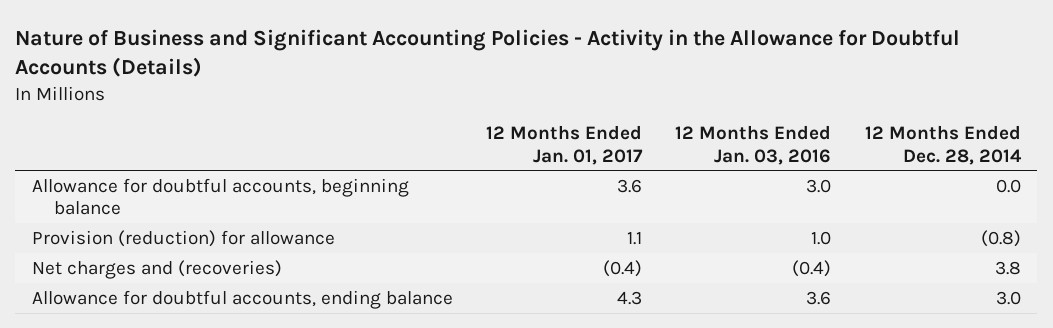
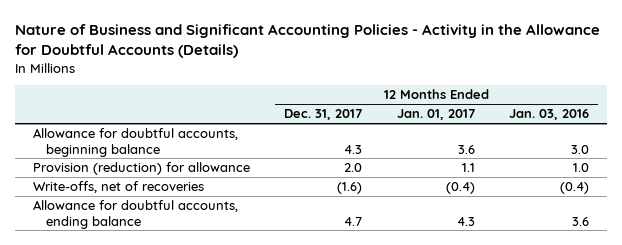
- | 12 Months Ended Jan. 01, 2017 | 12 Months Ended Jan. 03, 2016 | 12 Months Ended Dec. 28, 2014
+ | 12 Months Ended Dec. 31, 2017 | 12 Months Ended Jan. 01, 2017 | 12 Months Ended Jan. 03, 2016
- Net charges and (recoveries) | (0.4) | (0.4) | 3.8
+ Write-offs, net of recoveries | (1.6) | (0.4) | (0.4)

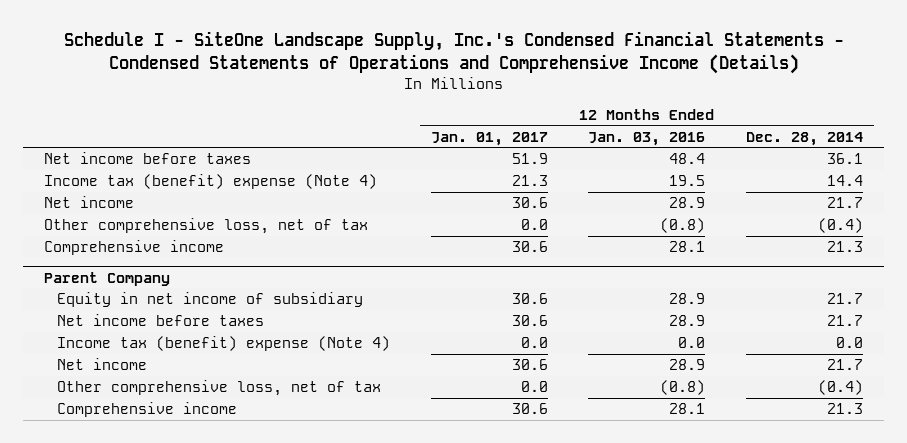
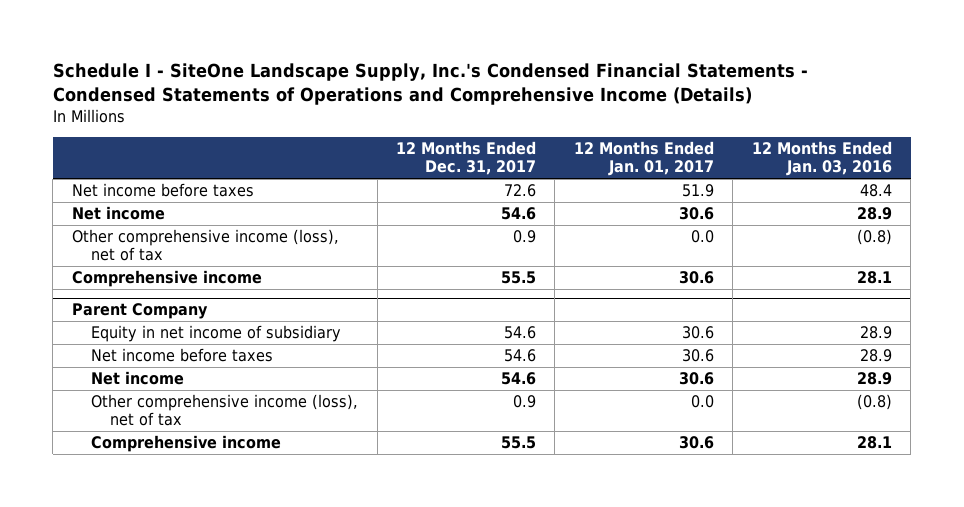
- | 12 Months Ended Jan. 01, 2017 | 12 Months Ended Jan. 03, 2016 | 12 Months Ended Dec. 28, 2014
+ | 12 Months Ended Dec. 31, 2017 | 12 Months Ended Jan. 01, 2017 | 12 Months Ended Jan. 03, 2016
- Income tax (benefit) expense (Note 4) | 21.3 | 19.5 | 14.4
- Other comprehensive loss, net of tax | 0.0 | (0.8) | (0.4)
+ Other comprehensive income (loss), net of tax | 0.9 | 0.0 | (0.8)
@ Parent Company
- Income tax (benefit) expense (Note 4) | 0.0 | 0.0 | 0.0
- Other comprehensive loss, net of tax | 0.0 | (0.8) | (0.4)
+ Other comprehensive income (loss), net of tax | 0.9 | 0.0 | (0.8)

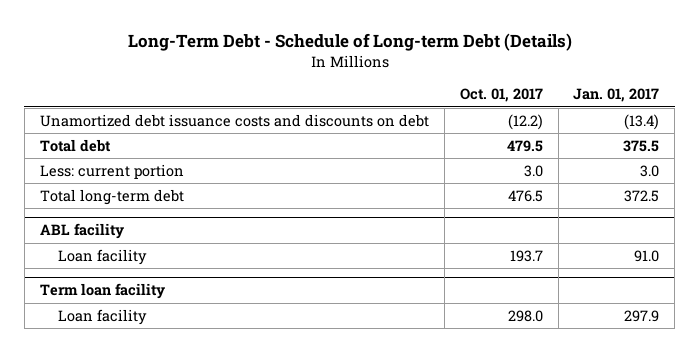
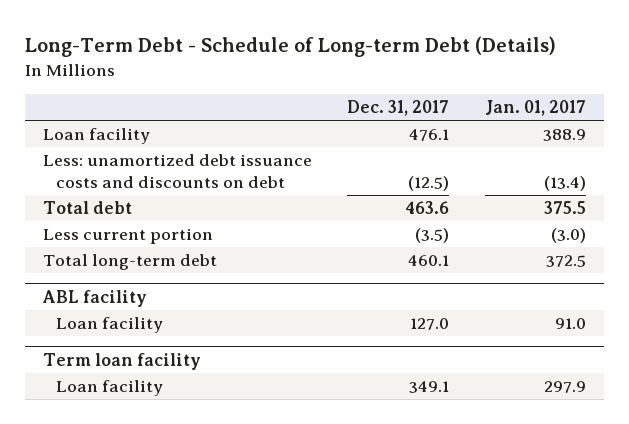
- | Oct. 01, 2017 | Jan. 01, 2017
+ | Dec. 31, 2017 | Jan. 01, 2017
- Unamortized debt issuance costs and discounts on debt | (12.2) | (13.4)
+ Loan facility | 476.1 | 388.9
+ Less: unamortized debt issuance costs and discounts on debt | (12.5) | (13.4)
- Less: current portion | 3.0 | 3.0
+ Less current portion | (3.5) | (3.0)

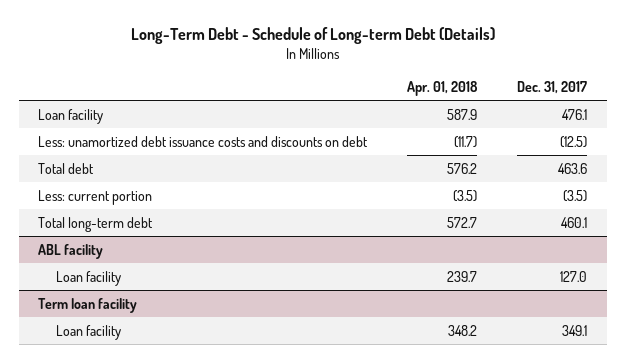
- | Dec. 31, 2017 | Jan. 01, 2017
+ | Apr. 01, 2018 | Dec. 31, 2017
- Less current portion | (3.5) | (3.0)
+ Less: current portion | (3.5) | (3.5)

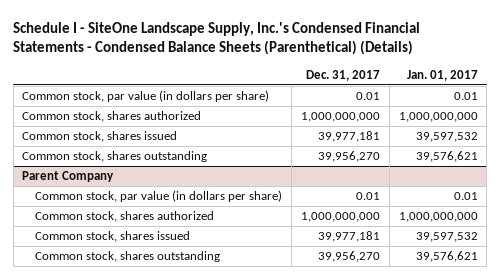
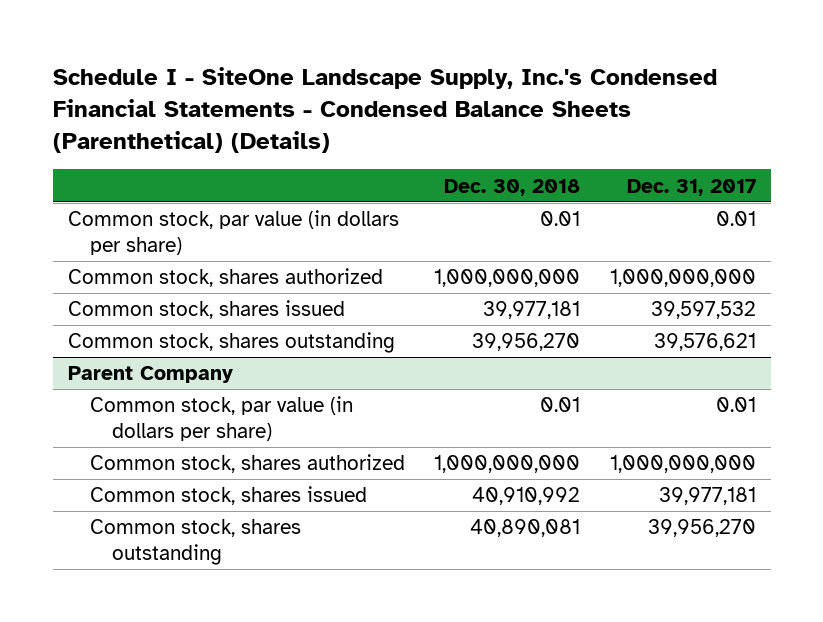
- | Dec. 31, 2017 | Jan. 01, 2017
+ | Dec. 30, 2018 | Dec. 31, 2017
- Common stock, shares issued | 39,977,181 | 39,597,532
- Common stock, shares outstanding | 39,956,270 | 39,576,621
+ Common stock, shares issued | 39,977,181 | 39,597,532
+ Common stock, shares outstanding | 39,956,270 | 39,576,621

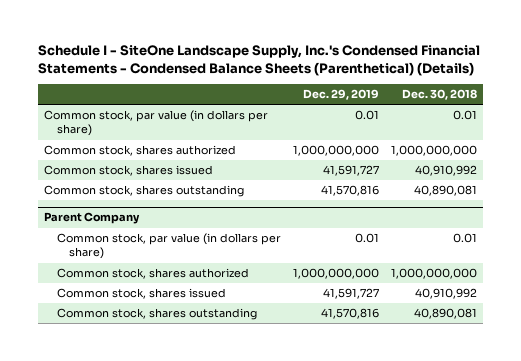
- | Dec. 30, 2018 | Dec. 31, 2017
+ | Dec. 29, 2019 | Dec. 30, 2018
- Common stock, shares issued | 39,977,181 | 39,597,532
- Common stock, shares outstanding | 39,956,270 | 39,576,621
+ Common stock, shares issued | 41,591,727 | 40,910,992
+ Common stock, shares outstanding | 41,570,816 | 40,890,081

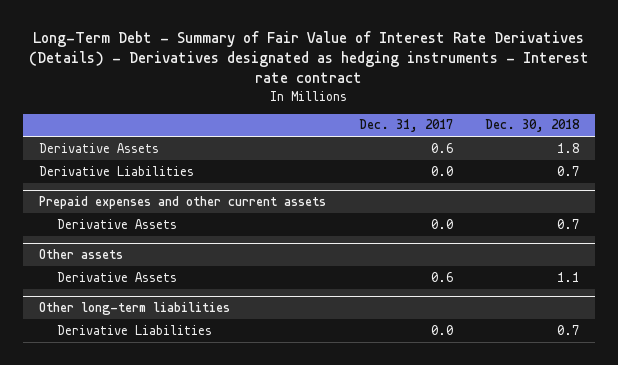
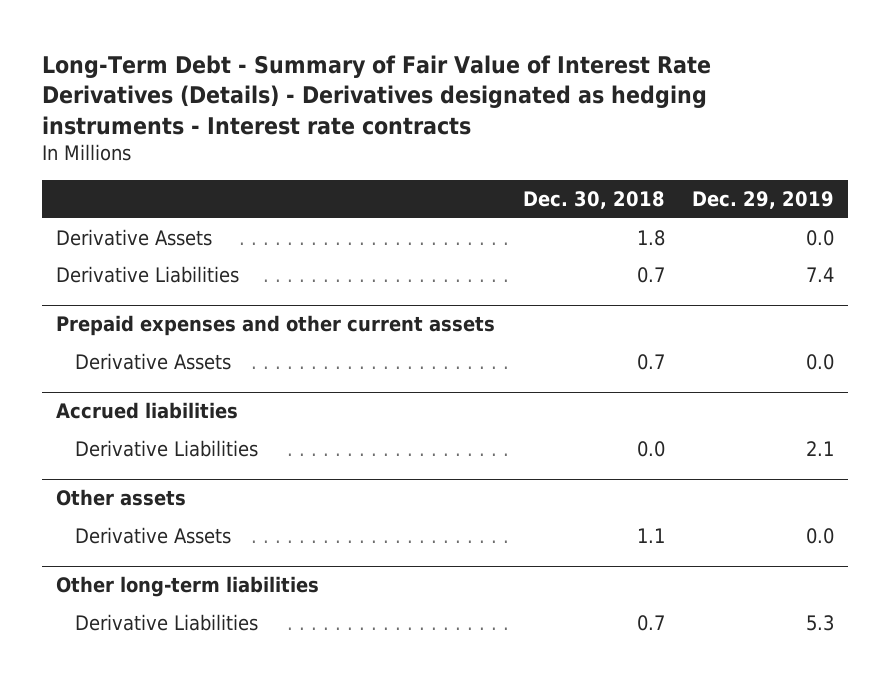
- Long-Term Debt - Summary of Fair Value of Interest Rate Derivatives (Details) - Derivatives designated as hedging instruments - Interest rate contract
+ Long-Term Debt - Summary of Fair Value of Interest Rate Derivatives (Details) - Derivatives designated as hedging instruments - Interest rate contracts
- | Dec. 31, 2017 | Dec. 30, 2018
+ | Dec. 30, 2018 | Dec. 29, 2019
+ Accrued liabilities
+ Derivative Liabilities | 0.0 | 2.1

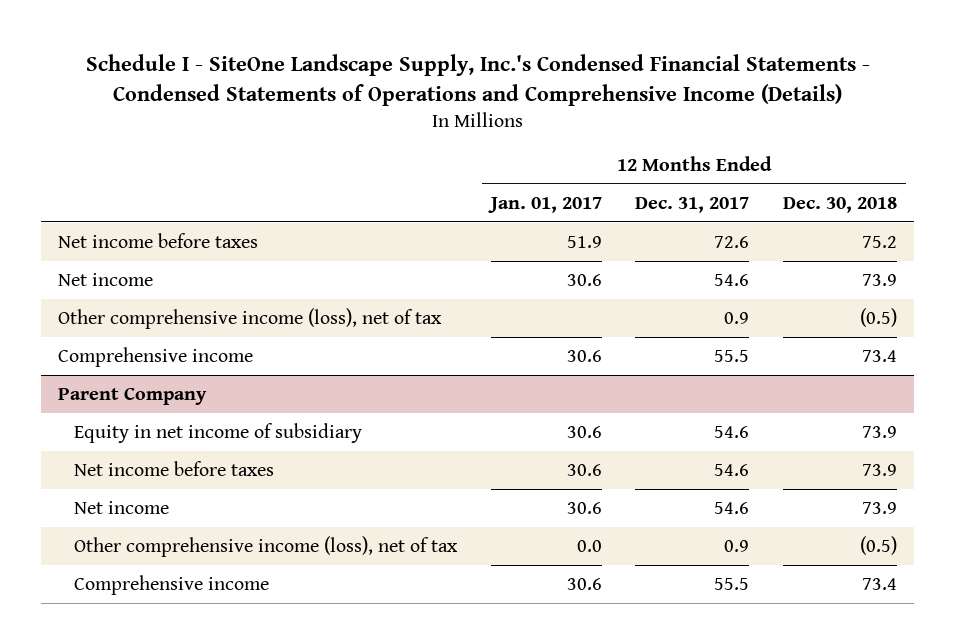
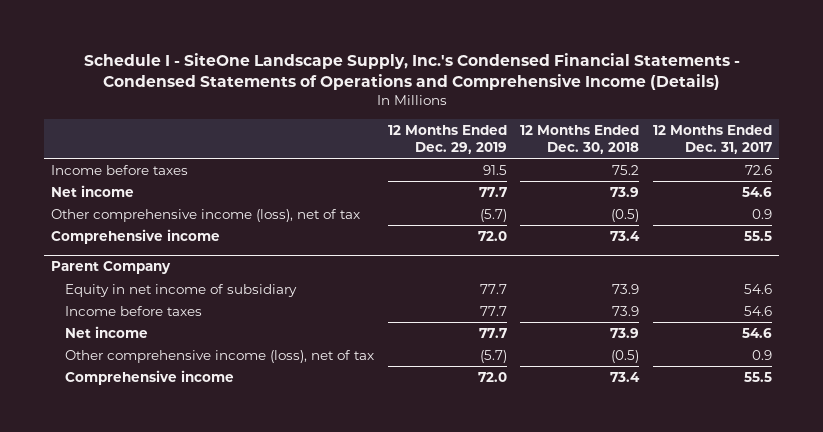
- | 12 Months Ended Jan. 01, 2017 | 12 Months Ended Dec. 31, 2017 | 12 Months Ended Dec. 30, 2018
+ | 12 Months Ended Dec. 29, 2019 | 12 Months Ended Dec. 30, 2018 | 12 Months Ended Dec. 31, 2017
- Net income before taxes | 51.9 | 72.6 | 75.2
+ Income before taxes | 91.5 | 75.2 | 72.6
@ Parent Company
- Net income before taxes | 30.6 | 54.6 | 73.9
+ Income before taxes | 77.7 | 73.9 | 54.6

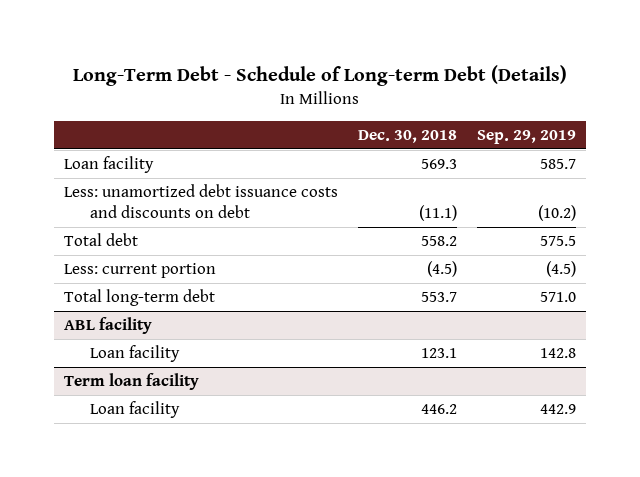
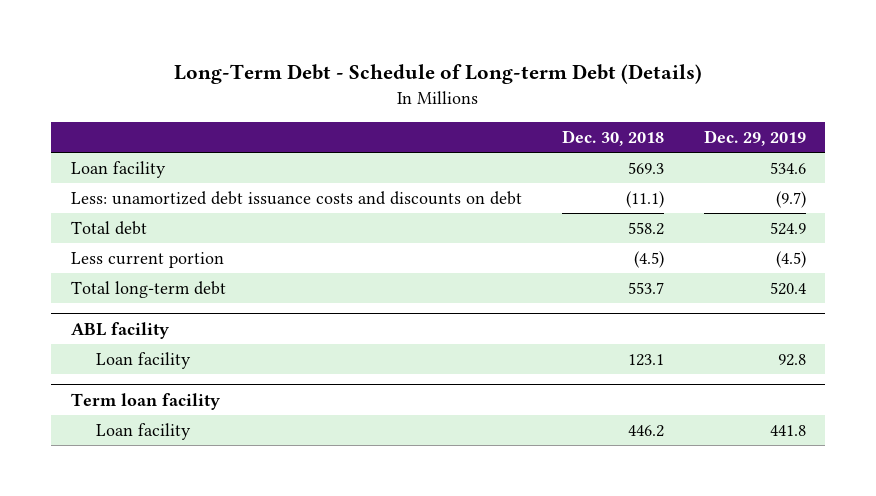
- | Dec. 30, 2018 | Sep. 29, 2019
+ | Dec. 30, 2018 | Dec. 29, 2019
- Less: current portion | (4.5) | (4.5)
+ Less current portion | (4.5) | (4.5)

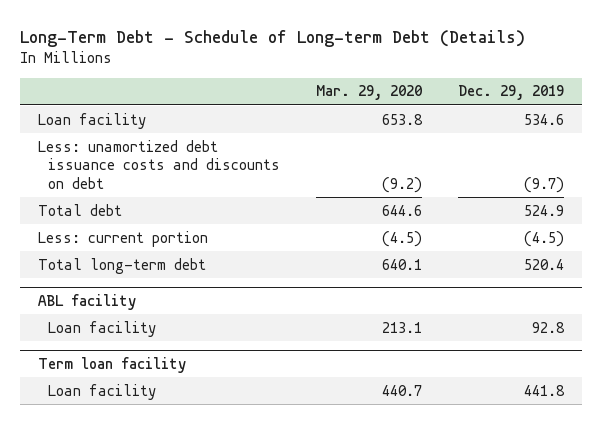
- | Dec. 30, 2018 | Dec. 29, 2019
+ | Mar. 29, 2020 | Dec. 29, 2019
- Less current portion | (4.5) | (4.5)
+ Less: current portion | (4.5) | (4.5)

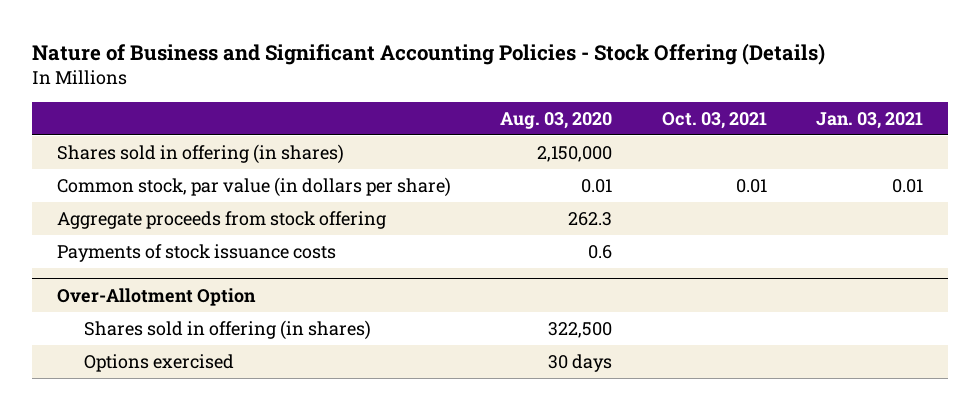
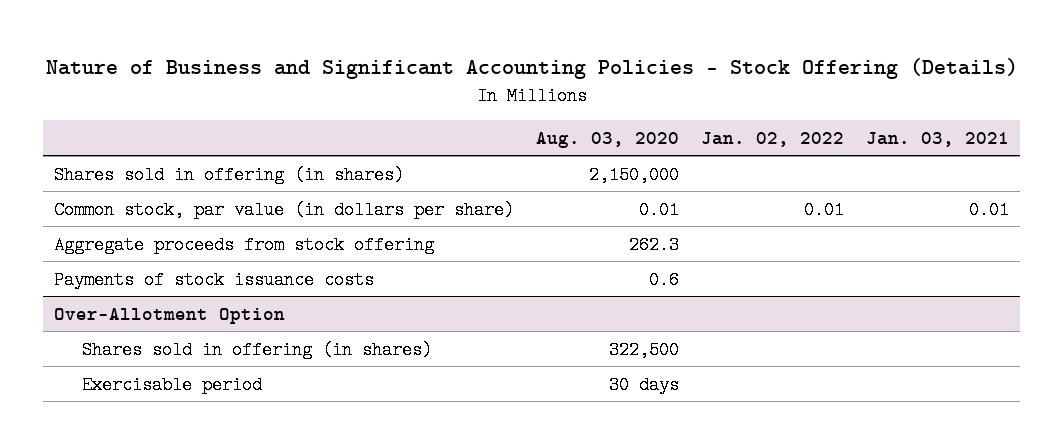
- | Aug. 03, 2020 | Oct. 03, 2021 | Jan. 03, 2021
+ | Aug. 03, 2020 | Jan. 02, 2022 | Jan. 03, 2021
@ Over-Allotment Option
- Options exercised | 30 days | |
+ Exercisable period | 30 days | |

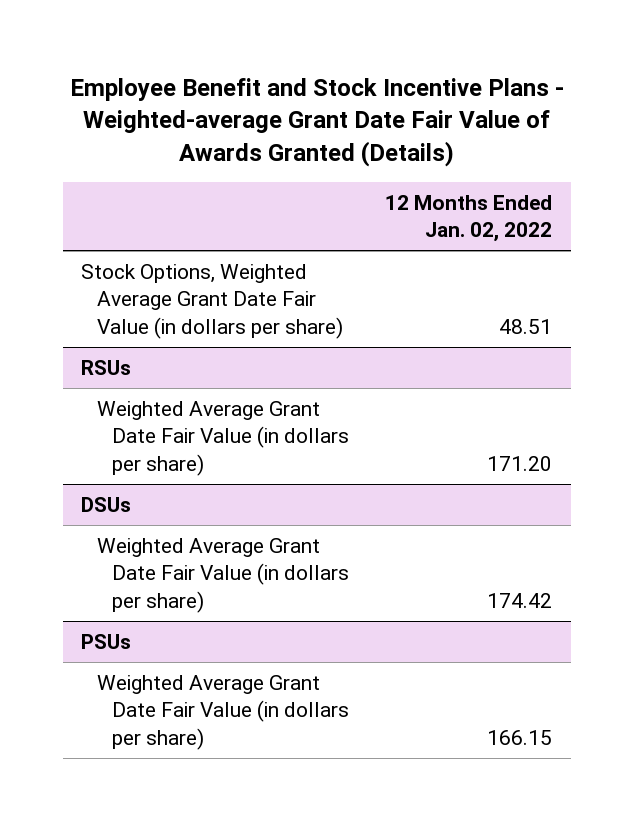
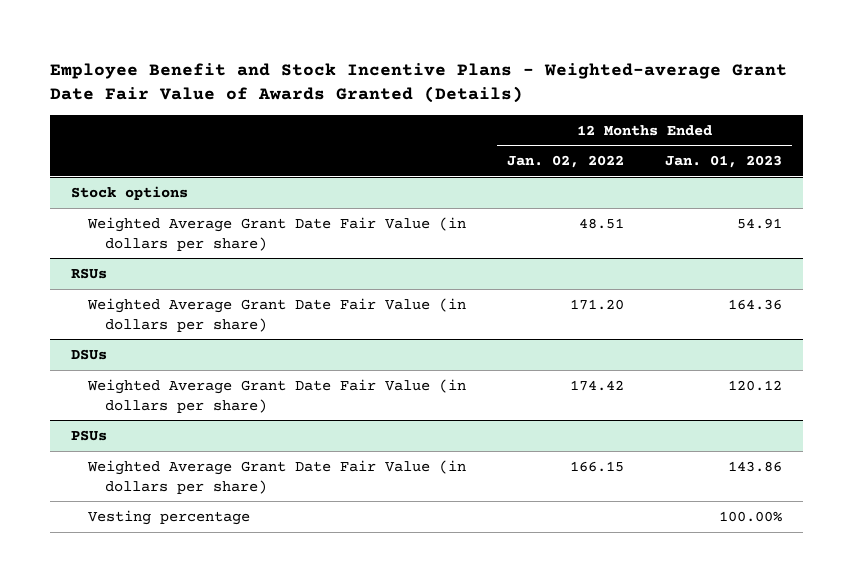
- | 12 Months Ended Jan. 02, 2022
+ | 12 Months Ended Jan. 02, 2022 | 12 Months Ended Jan. 01, 2023
- Stock Options, Weighted Average Grant Date Fair Value (in dollars per share) | 48.51
+ Stock options
+ Weighted Average Grant Date Fair Value (in dollars per share) | 48.51 | 54.91
@ PSUs
+ Vesting percentage | | 100.00%

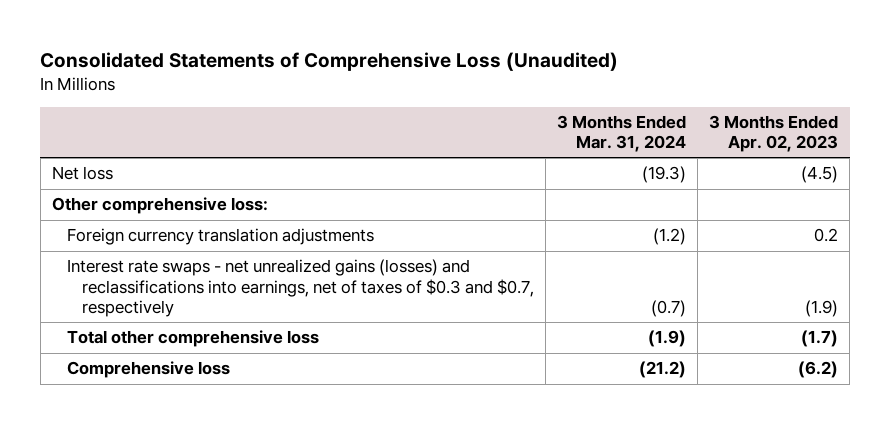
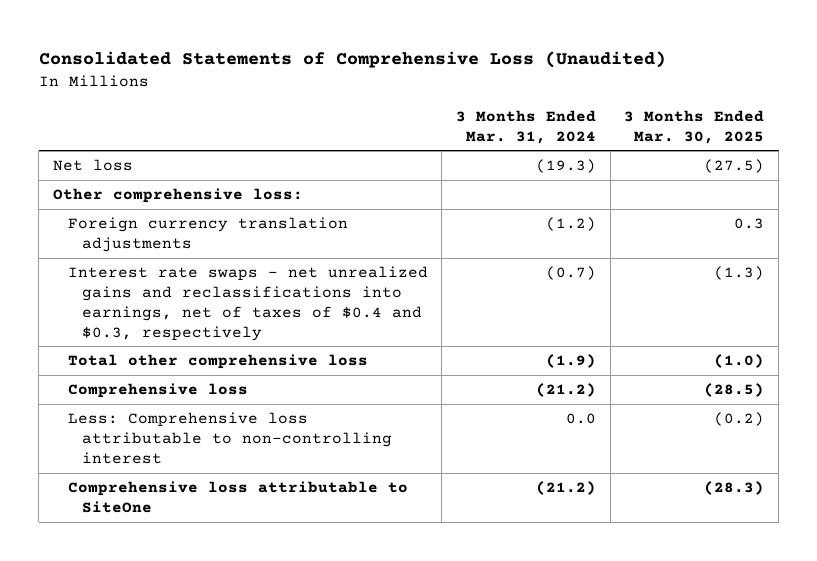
- | 3 Months Ended Mar. 31, 2024 | 3 Months Ended Apr. 02, 2023
+ | 3 Months Ended Mar. 31, 2024 | 3 Months Ended Mar. 30, 2025
- Interest rate swaps - net unrealized gains (losses) and reclassifications into earnings, net of taxes of $0.3 and $0.7, respectively | (0.7) | (1.9)
+ Interest rate swaps - net unrealized gains and reclassifications into earnings, net of taxes of $0.4 and $0.3, respectively | (0.7) | (1.3)
+ Less: Comprehensive loss attributable to non-controlling interest | 0.0 | (0.2)
+ Comprehensive loss attributable to SiteOne | (21.2) | (28.3)

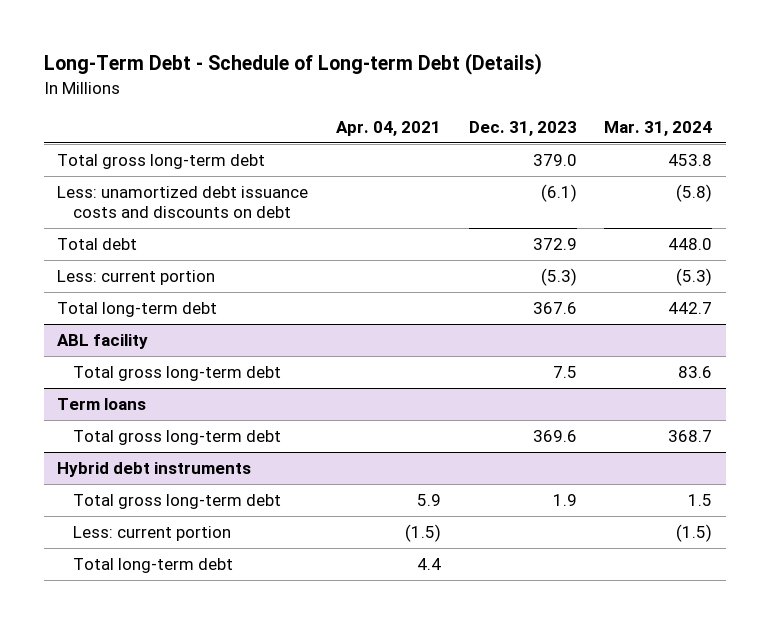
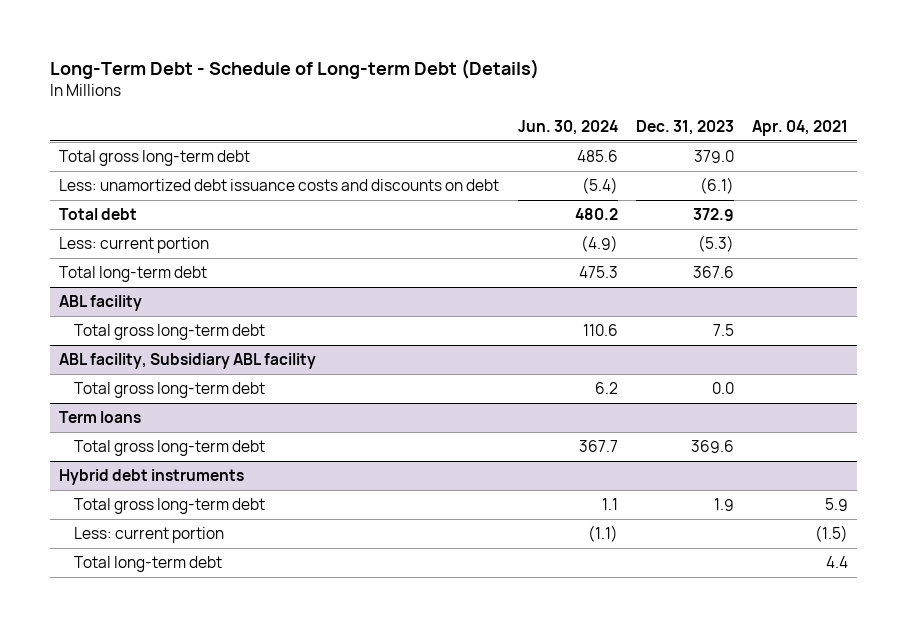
- | Apr. 04, 2021 | Dec. 31, 2023 | Mar. 31, 2024
+ | Jun. 30, 2024 | Dec. 31, 2023 | Apr. 04, 2021
+ ABL facility, Subsidiary ABL facility
+ Total gross long-term debt | 6.2 | 0.0 |

